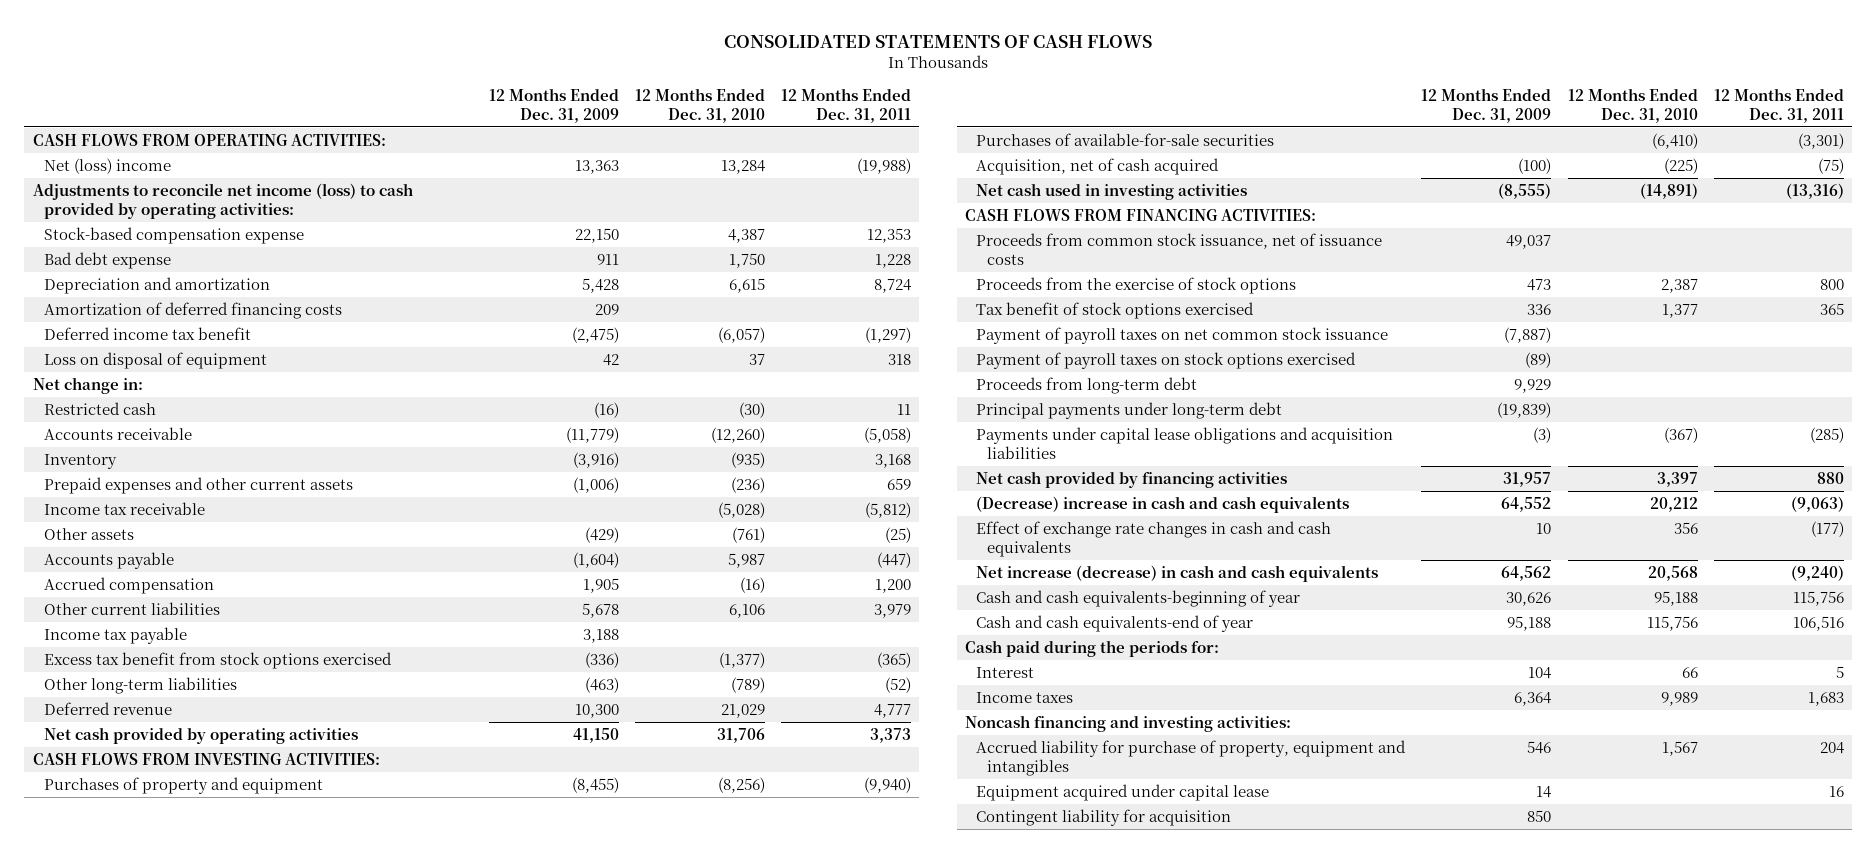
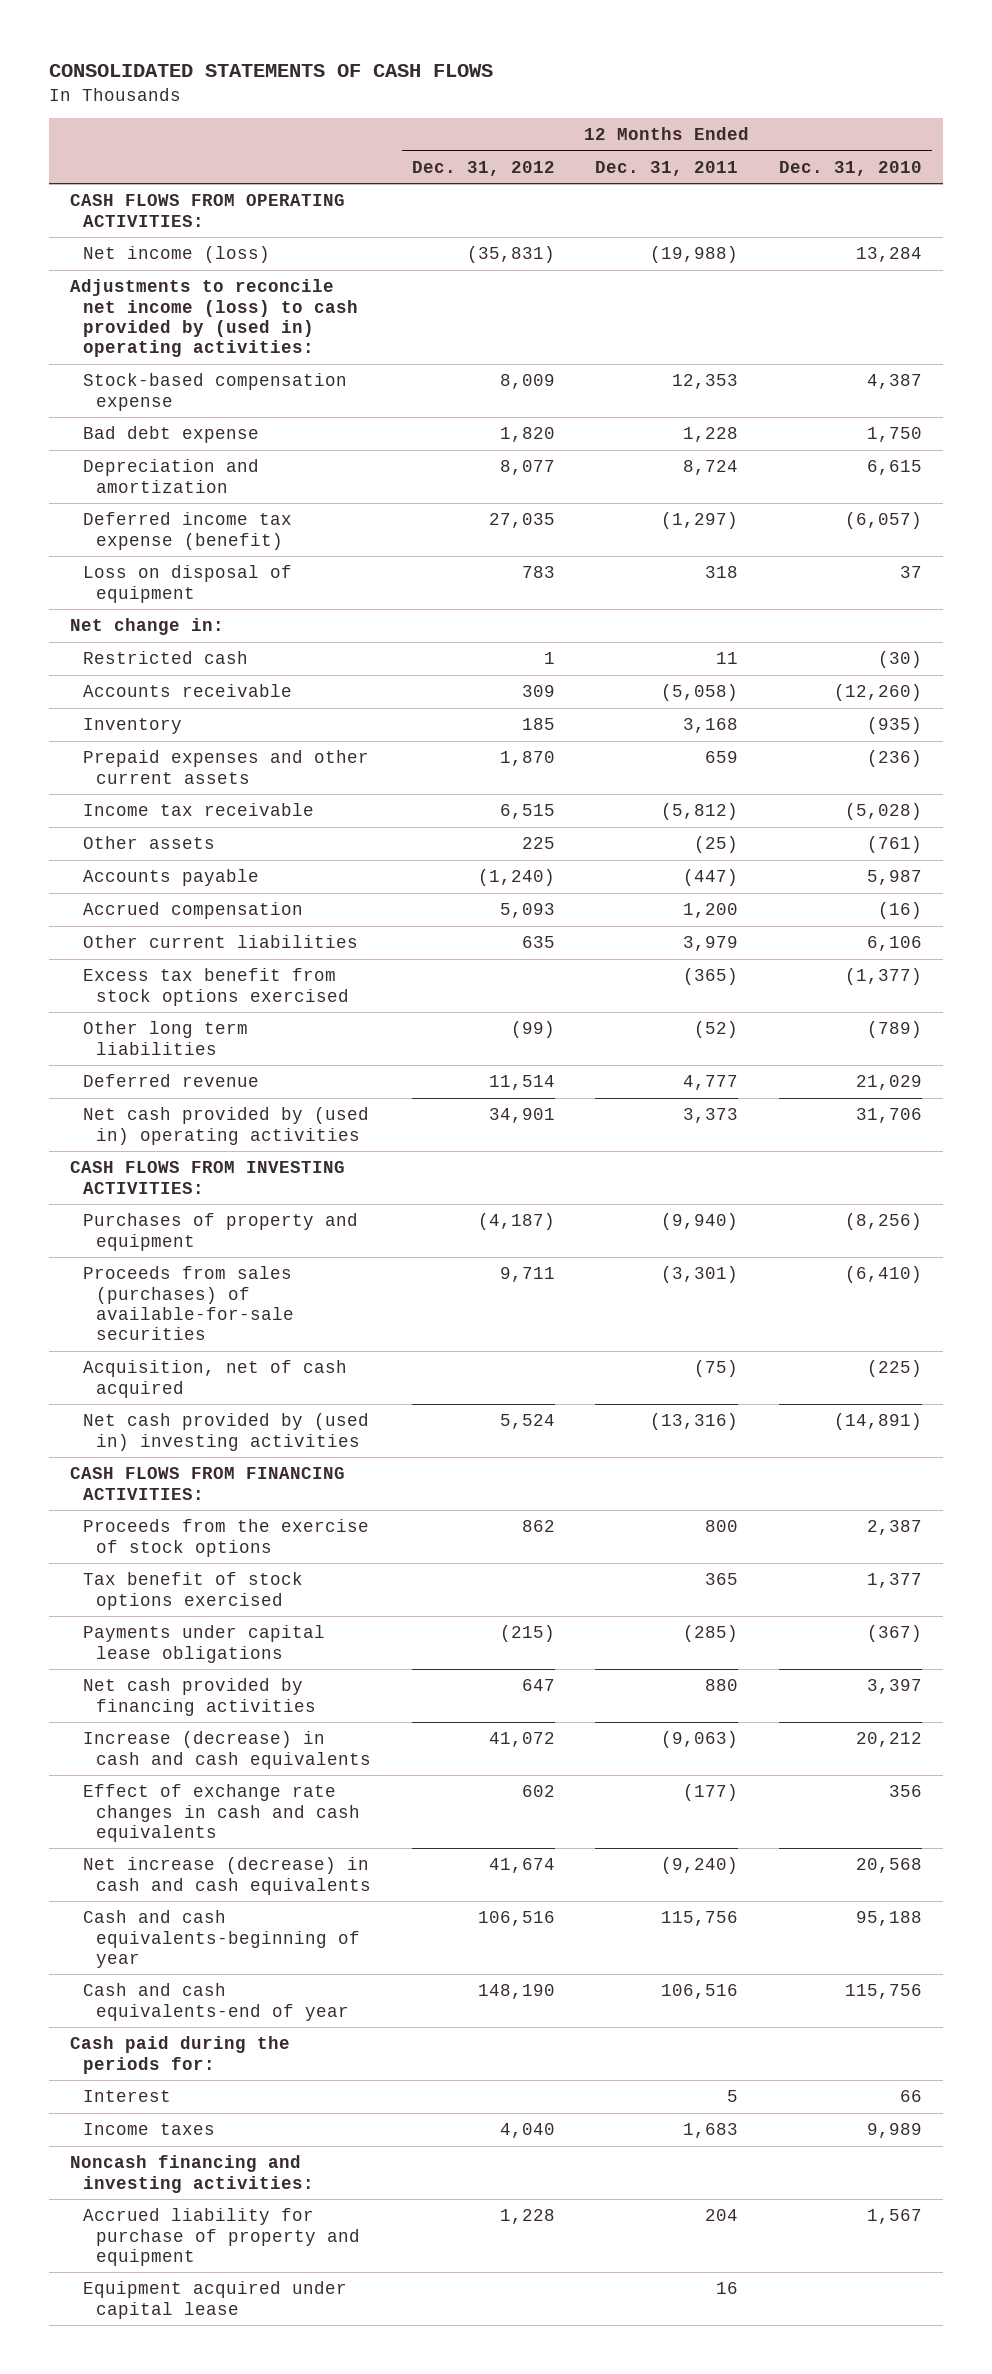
- | 12 Months Ended Dec. 31, 2009 | 12 Months Ended Dec. 31, 2010 | 12 Months Ended Dec. 31, 2011
+ | 12 Months Ended Dec. 31, 2012 | 12 Months Ended Dec. 31, 2011 | 12 Months Ended Dec. 31, 2010
- Net (loss) income | 13,363 | 13,284 | (19,988)
- Adjustments to reconcile net income (loss) to cash provided by operating activities:
+ Net income (loss) | (35,831) | (19,988) | 13,284
+ Adjustments to reconcile net income (loss) to cash provided by (used in) operating activities:
- Amortization of deferred financing costs | 209 | |
- Deferred income tax benefit | (2,475) | (6,057) | (1,297)
+ Deferred income tax expense (benefit) | 27,035 | (1,297) | (6,057)
- Income tax payable | 3,188 | |
- Other long-term liabilities | (463) | (789) | (52)
+ Other long term liabilities | (99) | (52) | (789)
- Net cash provided by operating activities | 41,150 | 31,706 | 3,373
+ Net cash provided by (used in) operating activities | 34,901 | 3,373 | 31,706
- Purchases of available-for-sale securities | | (6,410) | (3,301)
+ Proceeds from sales (purchases) of available-for-sale securities | 9,711 | (3,301) | (6,410)
- Net cash used in investing activities | (8,555) | (14,891) | (13,316)
+ Net cash provided by (used in) investing activities | 5,524 | (13,316) | (14,891)
- Proceeds from common stock issuance, net of issuance costs | 49,037 | |
- Payment of payroll taxes on net common stock issuance | (7,887) | |
- Payment of payroll taxes on stock options exercised | (89) | |
- Proceeds from long-term debt | 9,929 | |
- Principal payments under long-term debt | (19,839) | |
- Payments under capital lease obligations and acquisition liabilities | (3) | (367) | (285)
+ Payments under capital lease obligations | (215) | (285) | (367)
- (Decrease) increase in cash and cash equivalents | 64,552 | 20,212 | (9,063)
+ Increase (decrease) in cash and cash equivalents | 41,072 | (9,063) | 20,212
- Accrued liability for purchase of property, equipment and intangibles | 546 | 1,567 | 204
+ Accrued liability for purchase of property and equipment | 1,228 | 204 | 1,567
- Contingent liability for acquisition | 850 | |

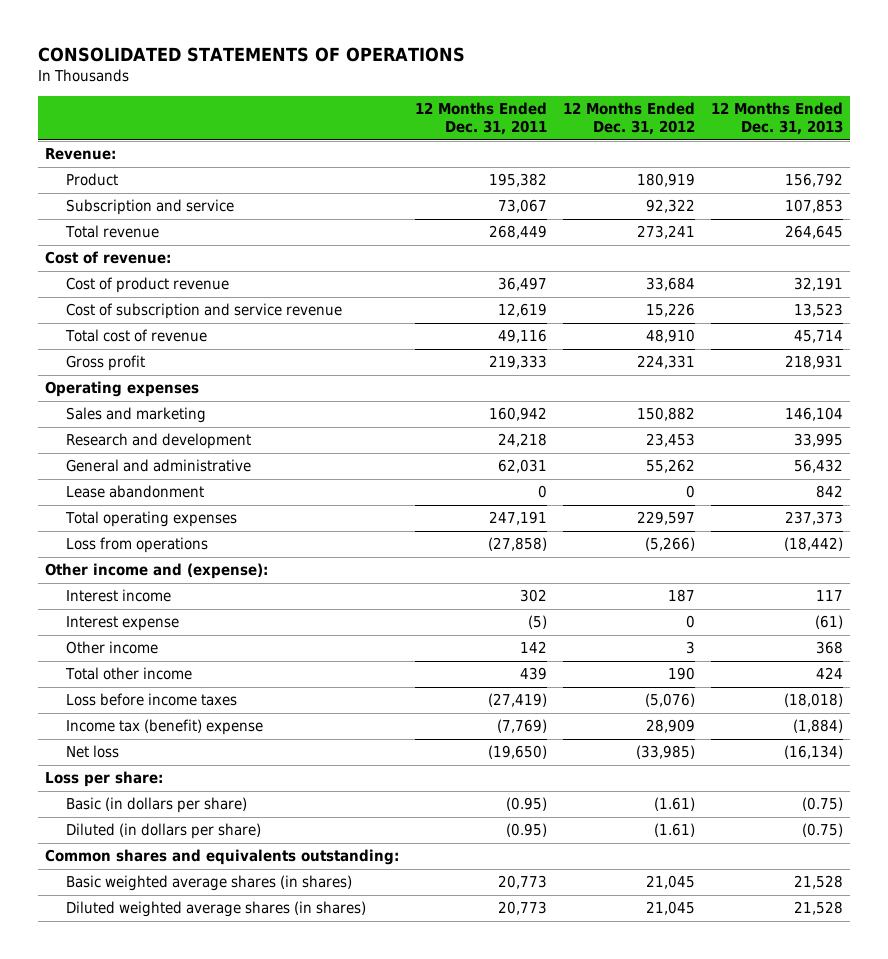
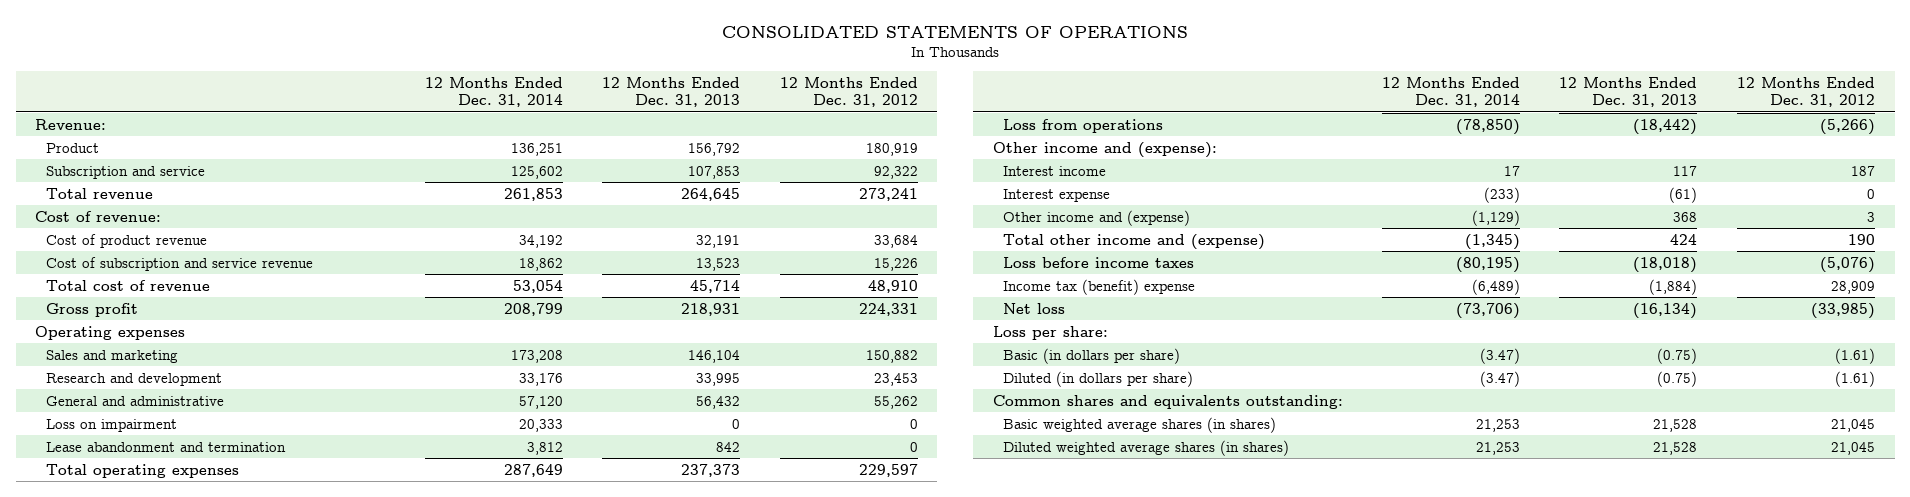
- | 12 Months Ended Dec. 31, 2011 | 12 Months Ended Dec. 31, 2012 | 12 Months Ended Dec. 31, 2013
+ | 12 Months Ended Dec. 31, 2014 | 12 Months Ended Dec. 31, 2013 | 12 Months Ended Dec. 31, 2012
- Lease abandonment | 0 | 0 | 842
+ Loss on impairment | 20,333 | 0 | 0
+ Lease abandonment and termination | 3,812 | 842 | 0
- Other income | 142 | 3 | 368
- Total other income | 439 | 190 | 424
+ Other income and (expense) | (1,129) | 368 | 3
+ Total other income and (expense) | (1,345) | 424 | 190

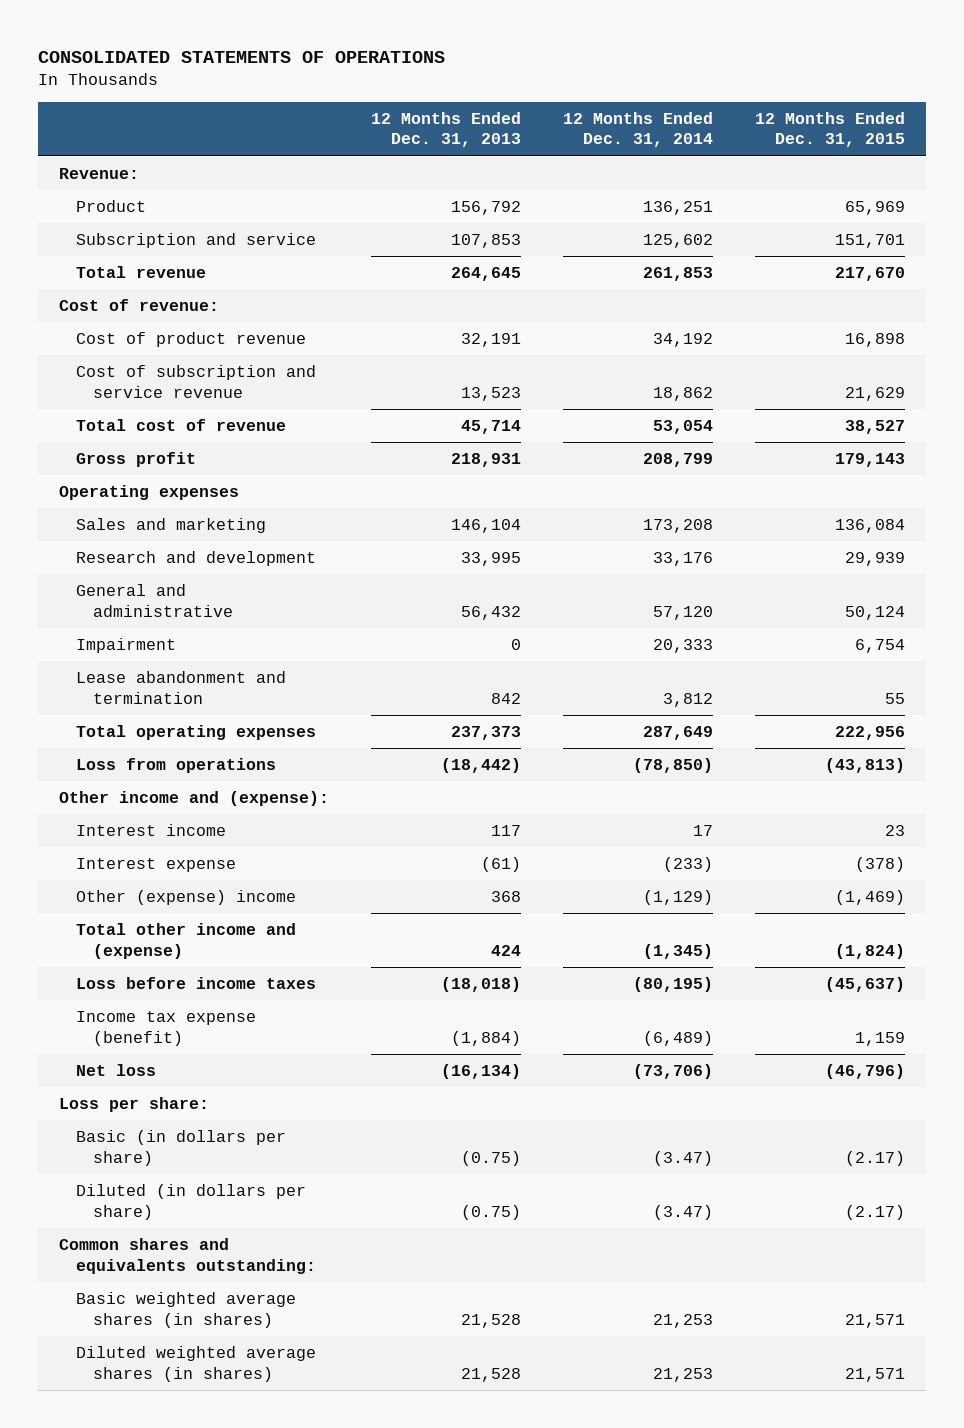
- | 12 Months Ended Dec. 31, 2014 | 12 Months Ended Dec. 31, 2013 | 12 Months Ended Dec. 31, 2012
+ | 12 Months Ended Dec. 31, 2013 | 12 Months Ended Dec. 31, 2014 | 12 Months Ended Dec. 31, 2015
- Loss on impairment | 20,333 | 0 | 0
+ Impairment | 0 | 20,333 | 6,754
- Other income and (expense) | (1,129) | 368 | 3
+ Other (expense) income | 368 | (1,129) | (1,469)
- Income tax (benefit) expense | (6,489) | (1,884) | 28,909
+ Income tax expense (benefit) | (1,884) | (6,489) | 1,159

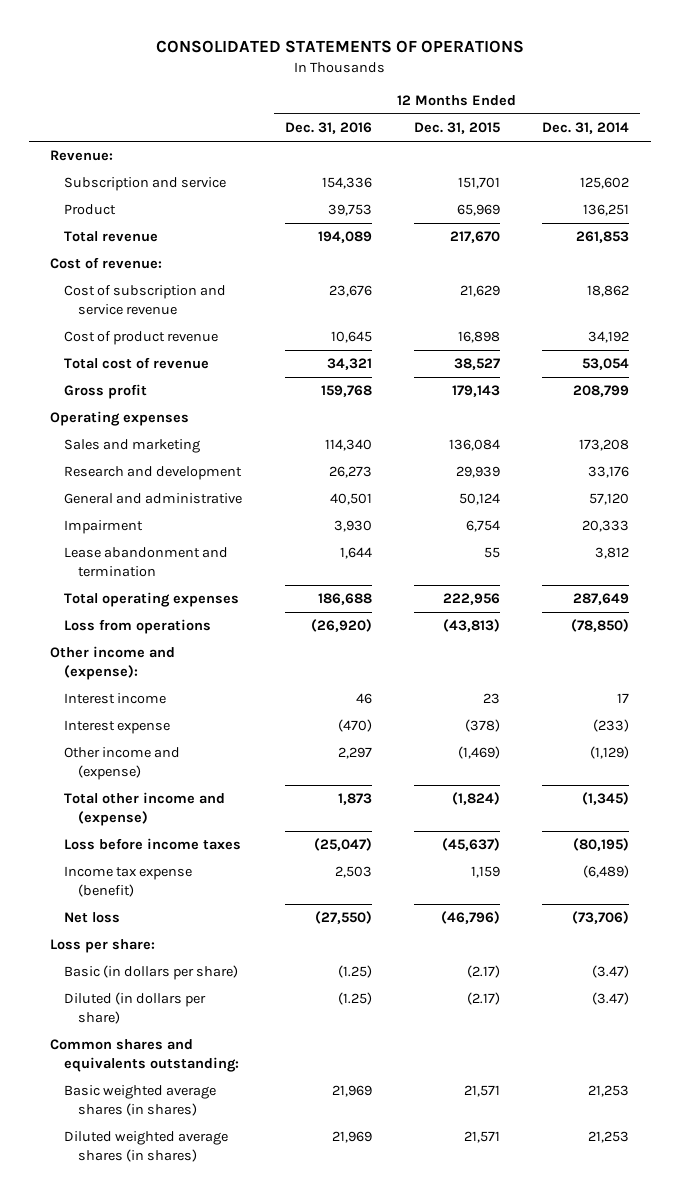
- | 12 Months Ended Dec. 31, 2013 | 12 Months Ended Dec. 31, 2014 | 12 Months Ended Dec. 31, 2015
+ | 12 Months Ended Dec. 31, 2016 | 12 Months Ended Dec. 31, 2015 | 12 Months Ended Dec. 31, 2014
moved down: Product | 39,753 | 65,969 | 136,251
moved down: Cost of product revenue | 10,645 | 16,898 | 34,192
- Other (expense) income | 368 | (1,129) | (1,469)
+ Other income and (expense) | 2,297 | (1,469) | (1,129)

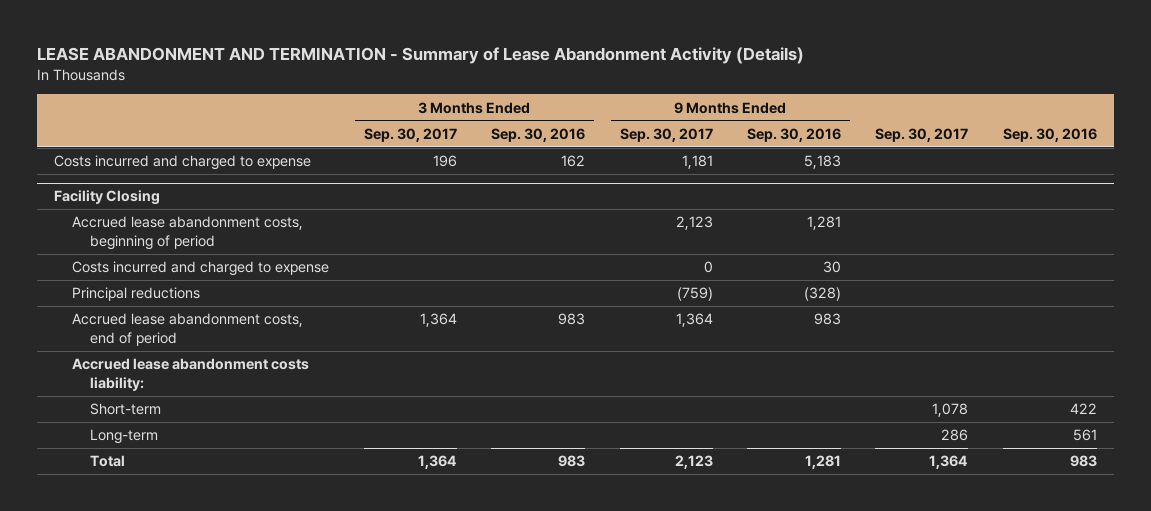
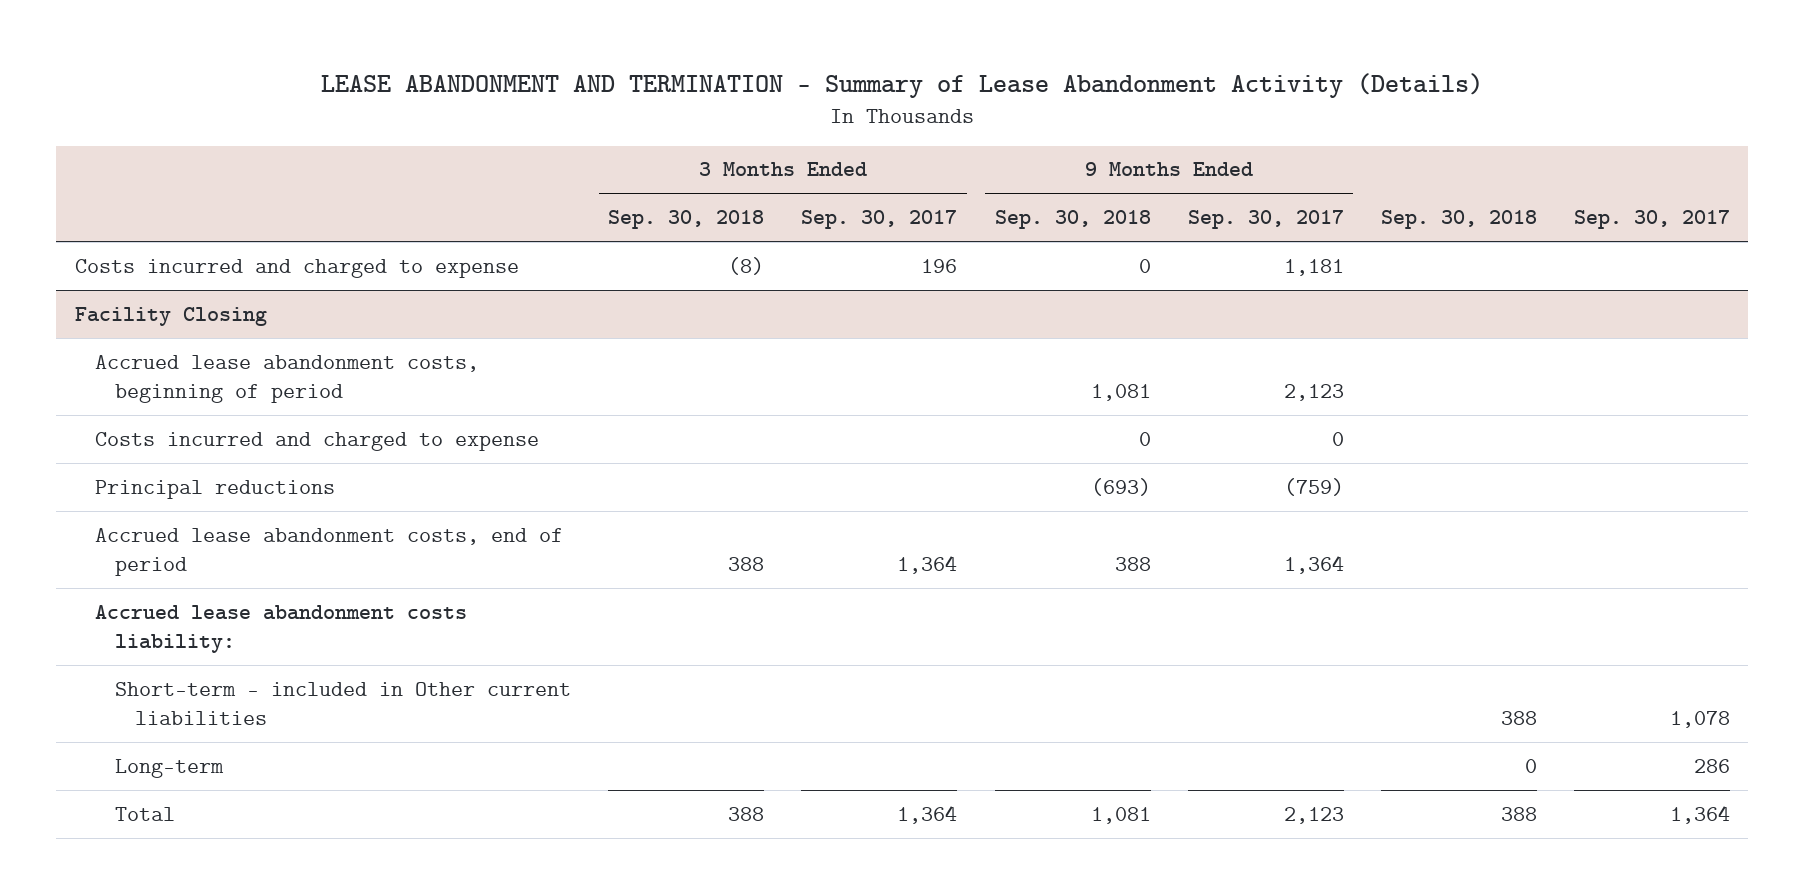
- | 3 Months Ended Sep. 30, 2017 | 3 Months Ended Sep. 30, 2016 | 9 Months Ended Sep. 30, 2017 | 9 Months Ended Sep. 30, 2016 | Sep. 30, 2017 | Sep. 30, 2016
+ | 3 Months Ended Sep. 30, 2018 | 3 Months Ended Sep. 30, 2017 | 9 Months Ended Sep. 30, 2018 | 9 Months Ended Sep. 30, 2017 | Sep. 30, 2018 | Sep. 30, 2017
@ Facility Closing
- Short-term | | | | | 1,078 | 422
+ Short-term - included in Other current liabilities | | | | | 388 | 1,078

